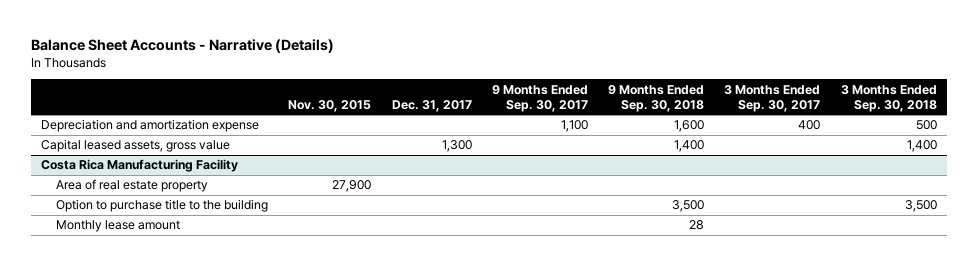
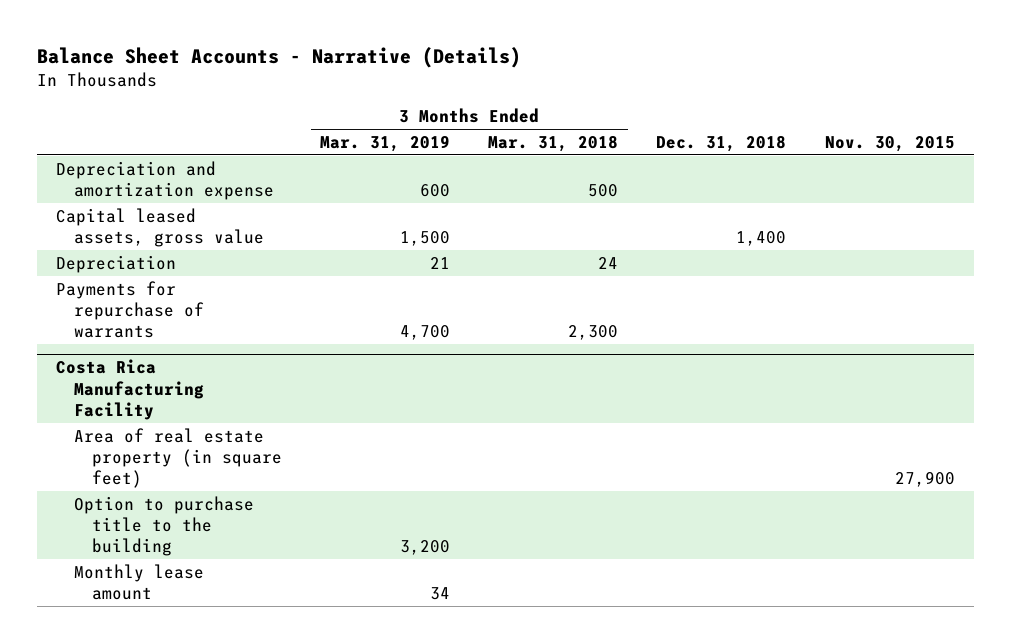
- | Nov. 30, 2015 | Dec. 31, 2017 | 9 Months Ended Sep. 30, 2017 | 9 Months Ended Sep. 30, 2018 | 3 Months Ended Sep. 30, 2017 | 3 Months Ended Sep. 30, 2018
+ | 3 Months Ended Mar. 31, 2019 | 3 Months Ended Mar. 31, 2018 | Dec. 31, 2018 | Nov. 30, 2015
+ Depreciation | 21 | 24 | |
+ Payments for repurchase of warrants | 4,700 | 2,300 | |
@ Costa Rica Manufacturing Facility
- Area of real estate property | 27,900 | | | | |
+ Area of real estate property (in square feet) | | | | 27,900

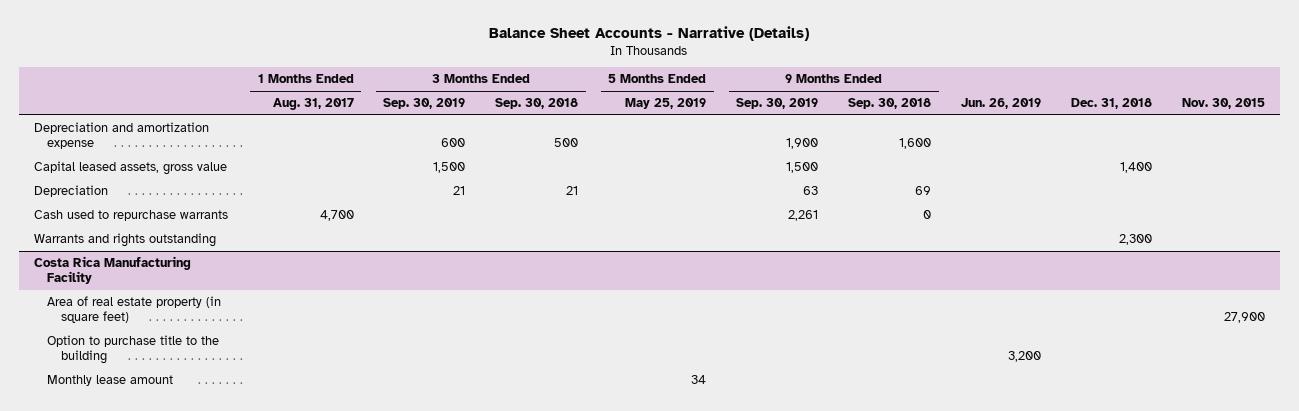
- | 3 Months Ended Mar. 31, 2019 | 3 Months Ended Mar. 31, 2018 | Dec. 31, 2018 | Nov. 30, 2015
+ | 1 Months Ended Aug. 31, 2017 | 3 Months Ended Sep. 30, 2019 | 3 Months Ended Sep. 30, 2018 | 5 Months Ended May 25, 2019 | 9 Months Ended Sep. 30, 2019 | 9 Months Ended Sep. 30, 2018 | Jun. 26, 2019 | Dec. 31, 2018 | Nov. 30, 2015
- Payments for repurchase of warrants | 4,700 | 2,300 | |
+ Cash used to repurchase warrants | 4,700 | | | | 2,261 | 0 | | |
+ Warrants and rights outstanding | | | | | | | | 2,300 |

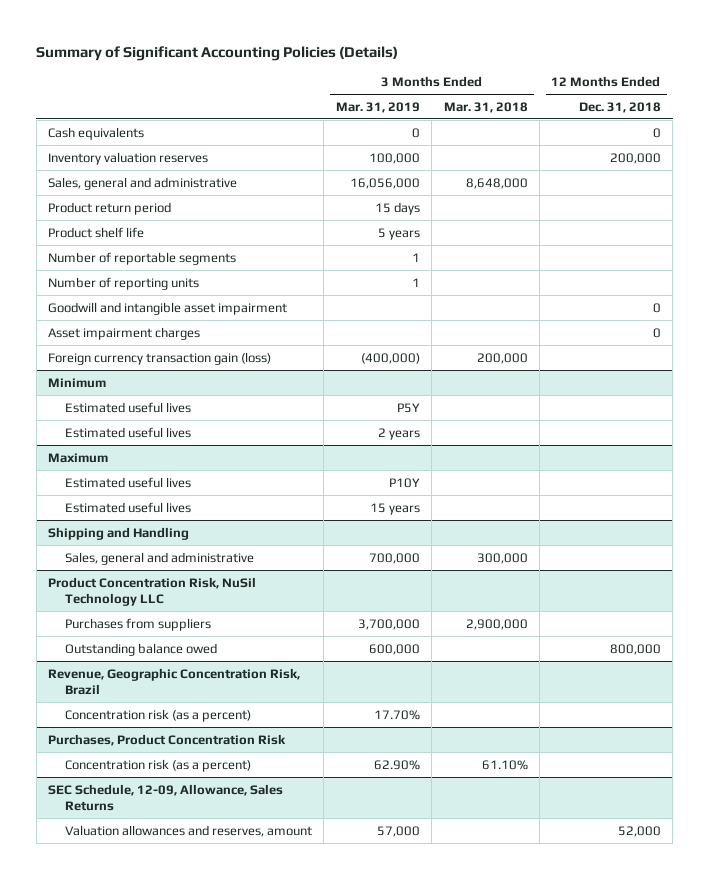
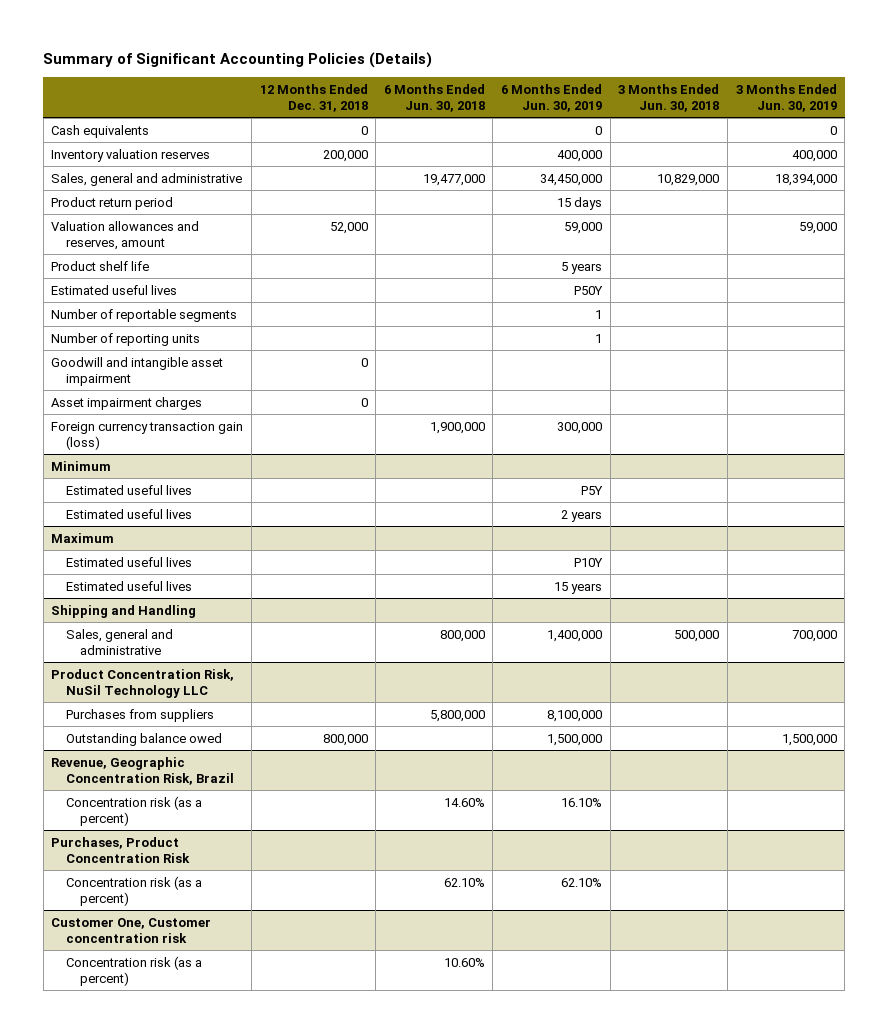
- | 3 Months Ended Mar. 31, 2019 | 3 Months Ended Mar. 31, 2018 | 12 Months Ended Dec. 31, 2018
+ | 12 Months Ended Dec. 31, 2018 | 6 Months Ended Jun. 30, 2018 | 6 Months Ended Jun. 30, 2019 | 3 Months Ended Jun. 30, 2018 | 3 Months Ended Jun. 30, 2019
+ Valuation allowances and reserves, amount | 52,000 | | 59,000 | | 59,000
+ Estimated useful lives | | | P50Y | |
- SEC Schedule, 12-09, Allowance, Sales Returns
- Valuation allowances and reserves, amount | 57,000 | | 52,000
+ Customer One, Customer concentration risk
+ Concentration risk (as a percent) | | 10.60% | | |

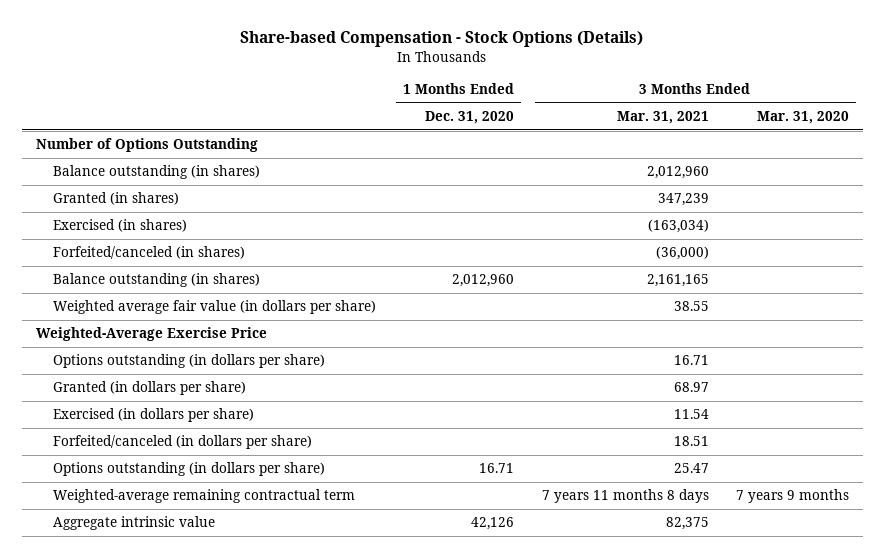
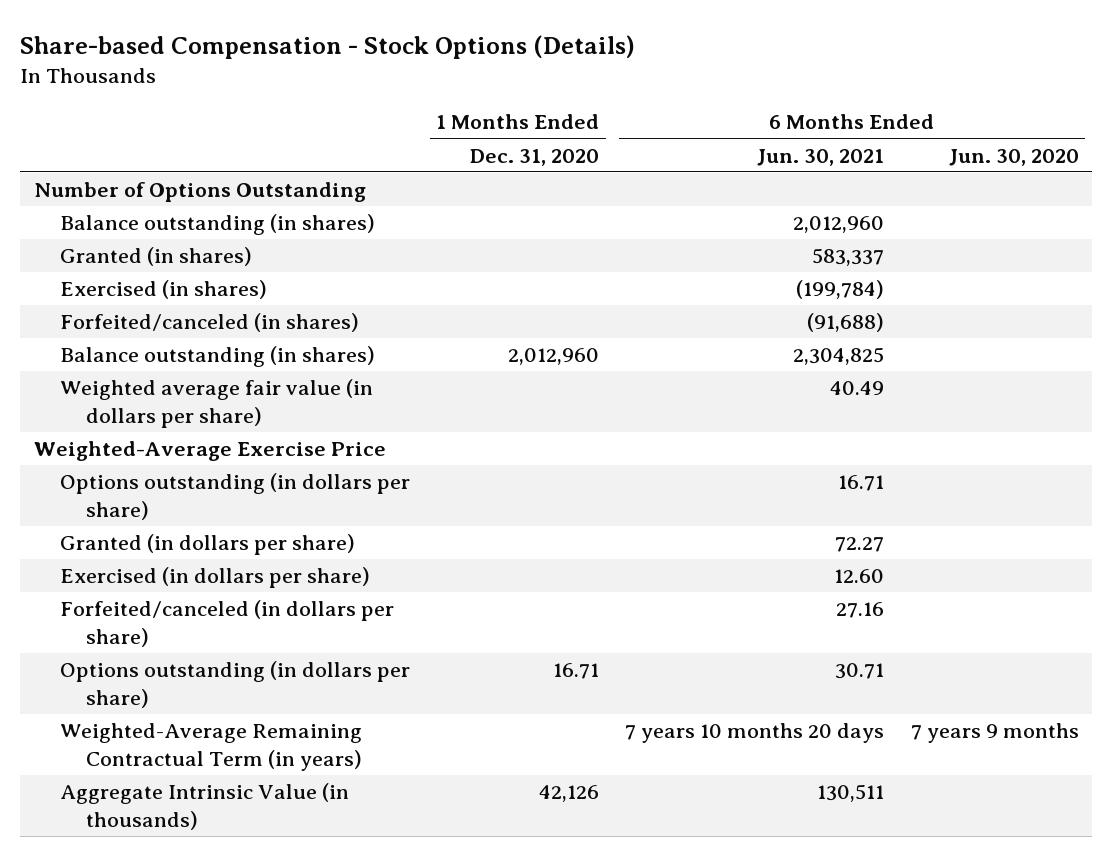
- | 1 Months Ended Dec. 31, 2020 | 3 Months Ended Mar. 31, 2021 | 3 Months Ended Mar. 31, 2020
+ | 1 Months Ended Dec. 31, 2020 | 6 Months Ended Jun. 30, 2021 | 6 Months Ended Jun. 30, 2020
- Weighted-average remaining contractual term | | 7 years 11 months 8 days | 7 years 9 months
- Aggregate intrinsic value | 42,126 | 82,375 |
+ Weighted-Average Remaining Contractual Term (in years) | | 7 years 10 months 20 days | 7 years 9 months
+ Aggregate Intrinsic Value (in thousands) | 42,126 | 130,511 |

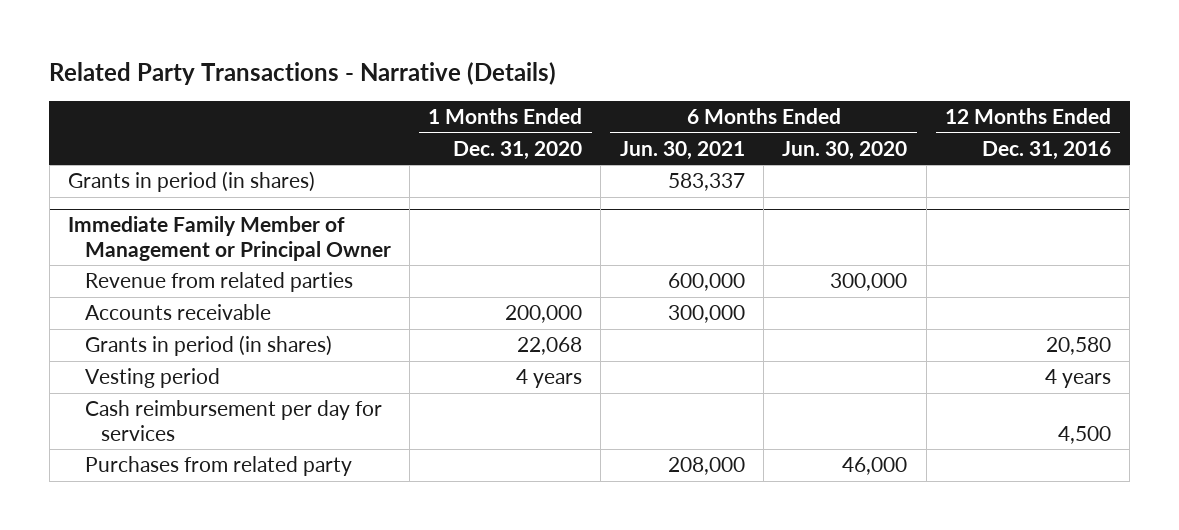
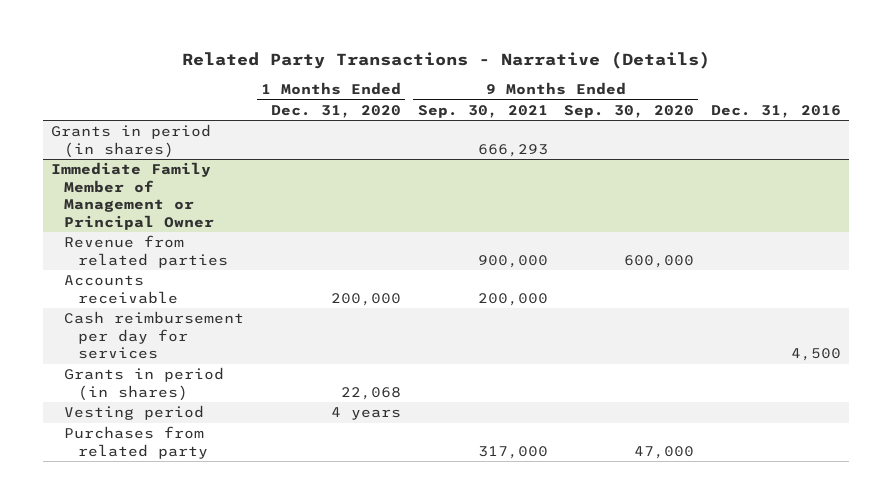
- | 1 Months Ended Dec. 31, 2020 | 6 Months Ended Jun. 30, 2021 | 6 Months Ended Jun. 30, 2020 | 12 Months Ended Dec. 31, 2016
+ | 1 Months Ended Dec. 31, 2020 | 9 Months Ended Sep. 30, 2021 | 9 Months Ended Sep. 30, 2020 | Dec. 31, 2016
@ Immediate Family Member of Management or Principal Owner
moved up: Cash reimbursement per day for services | | | | 4,500

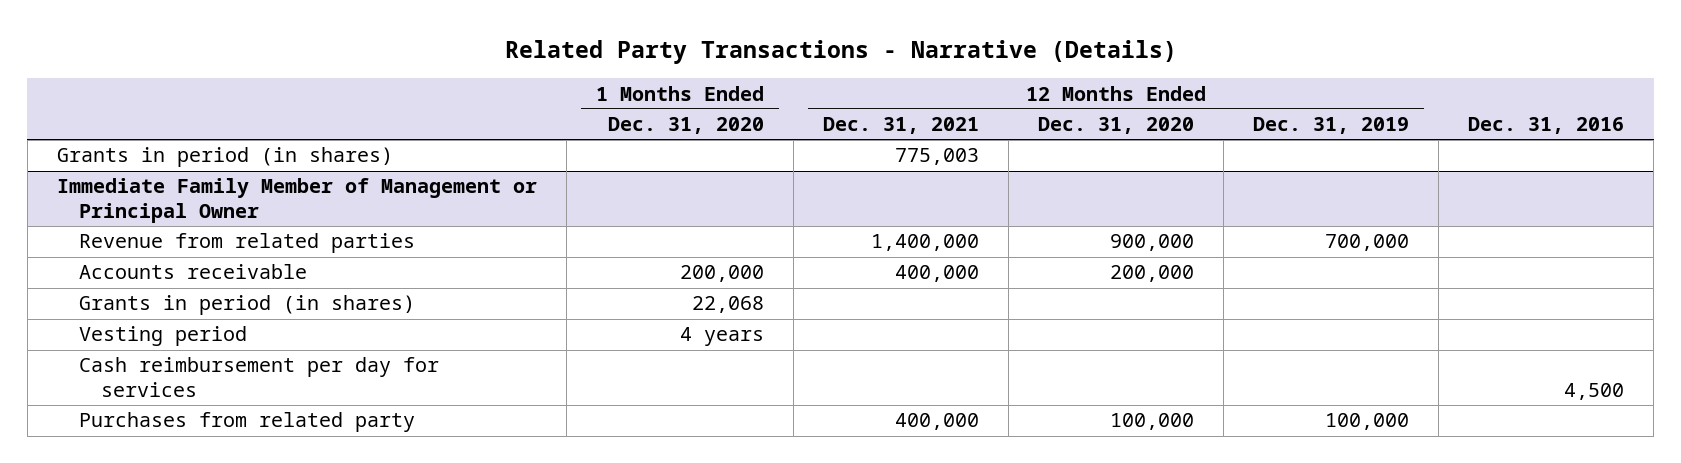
- | 1 Months Ended Dec. 31, 2020 | 9 Months Ended Sep. 30, 2021 | 9 Months Ended Sep. 30, 2020 | Dec. 31, 2016
+ | 1 Months Ended Dec. 31, 2020 | 12 Months Ended Dec. 31, 2021 | 12 Months Ended Dec. 31, 2020 | 12 Months Ended Dec. 31, 2019 | Dec. 31, 2016
@ Immediate Family Member of Management or Principal Owner
moved down: Cash reimbursement per day for services | | | | | 4,500

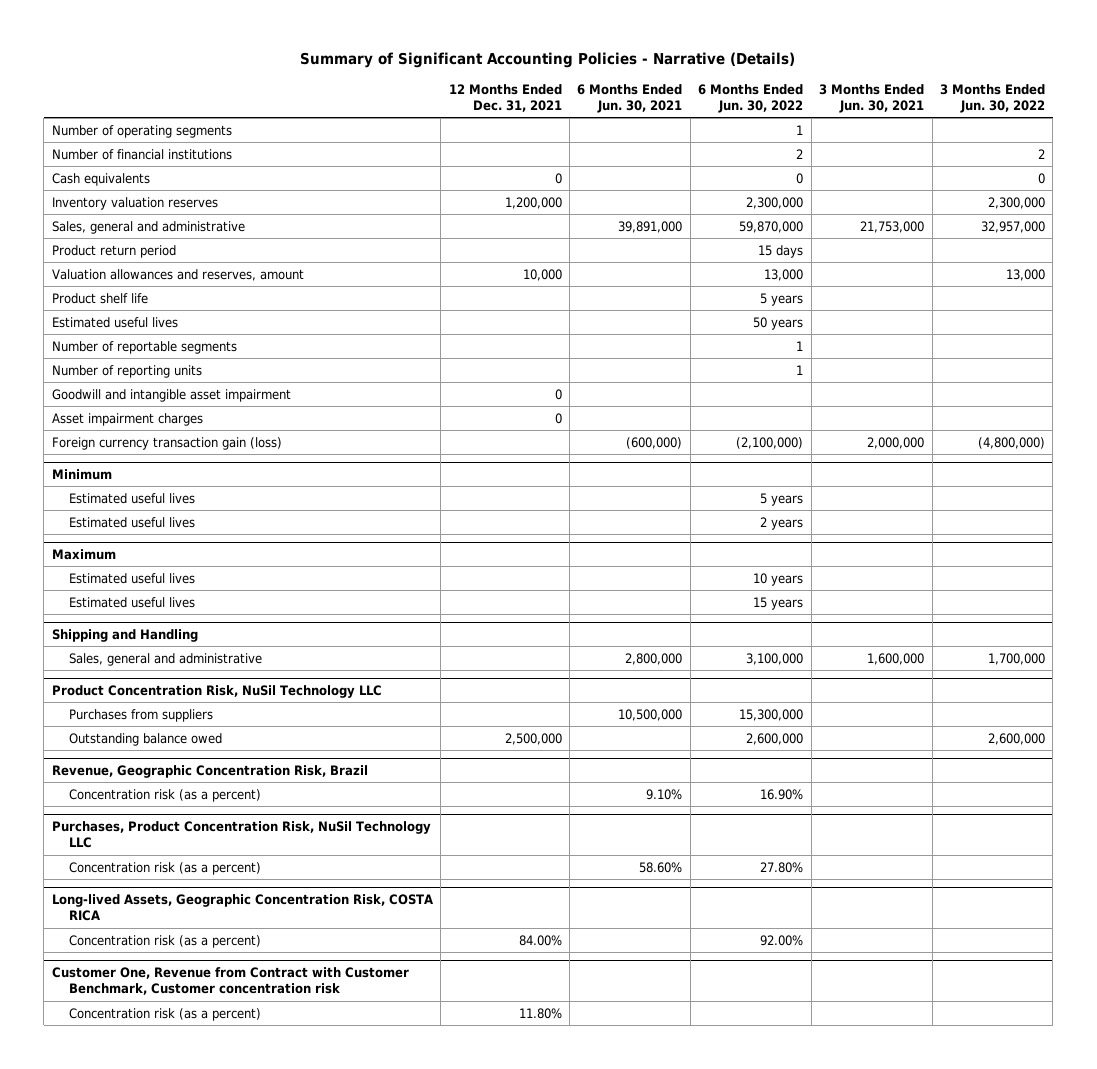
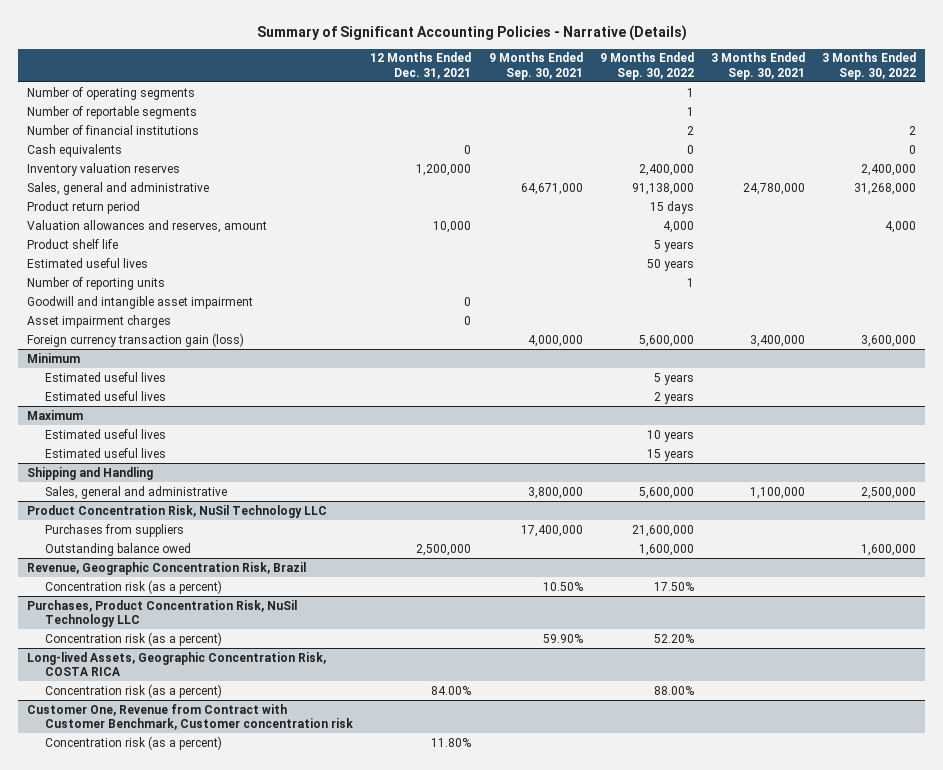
- | 12 Months Ended Dec. 31, 2021 | 6 Months Ended Jun. 30, 2021 | 6 Months Ended Jun. 30, 2022 | 3 Months Ended Jun. 30, 2021 | 3 Months Ended Jun. 30, 2022
+ | 12 Months Ended Dec. 31, 2021 | 9 Months Ended Sep. 30, 2021 | 9 Months Ended Sep. 30, 2022 | 3 Months Ended Sep. 30, 2021 | 3 Months Ended Sep. 30, 2022
moved up: Number of reportable segments | | | 1 | |

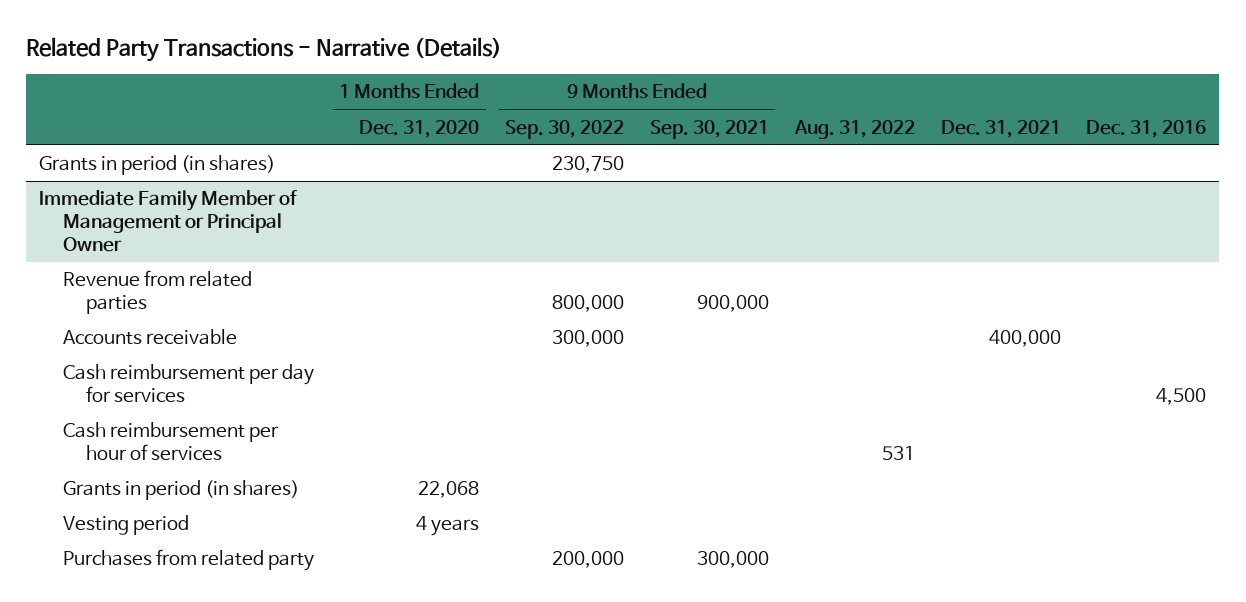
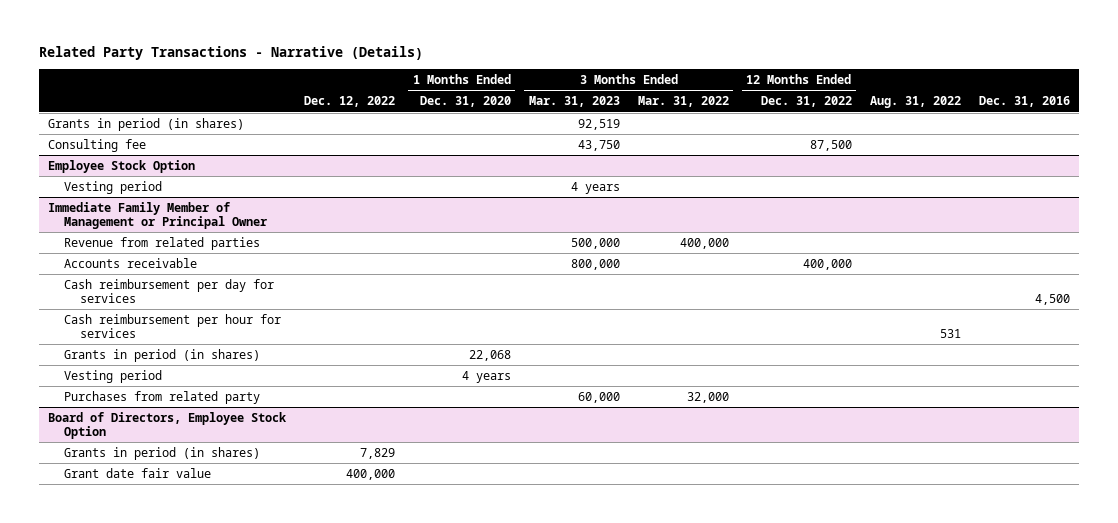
- | 1 Months Ended Dec. 31, 2020 | 9 Months Ended Sep. 30, 2022 | 9 Months Ended Sep. 30, 2021 | Aug. 31, 2022 | Dec. 31, 2021 | Dec. 31, 2016
+ | Dec. 12, 2022 | 1 Months Ended Dec. 31, 2020 | 3 Months Ended Mar. 31, 2023 | 3 Months Ended Mar. 31, 2022 | 12 Months Ended Dec. 31, 2022 | Aug. 31, 2022 | Dec. 31, 2016
+ Consulting fee | | | 43,750 | | 87,500 | |
+ Employee Stock Option
+ Vesting period | | | 4 years | | | |
@ Immediate Family Member of Management or Principal Owner
- Cash reimbursement per hour of services | | | | 531 | |
+ Cash reimbursement per hour for services | | | | | | 531 |
+ Board of Directors, Employee Stock Option
+ Grants in period (in shares) | 7,829 | | | | | |
+ Grant date fair value | 400,000 | | | | | |

